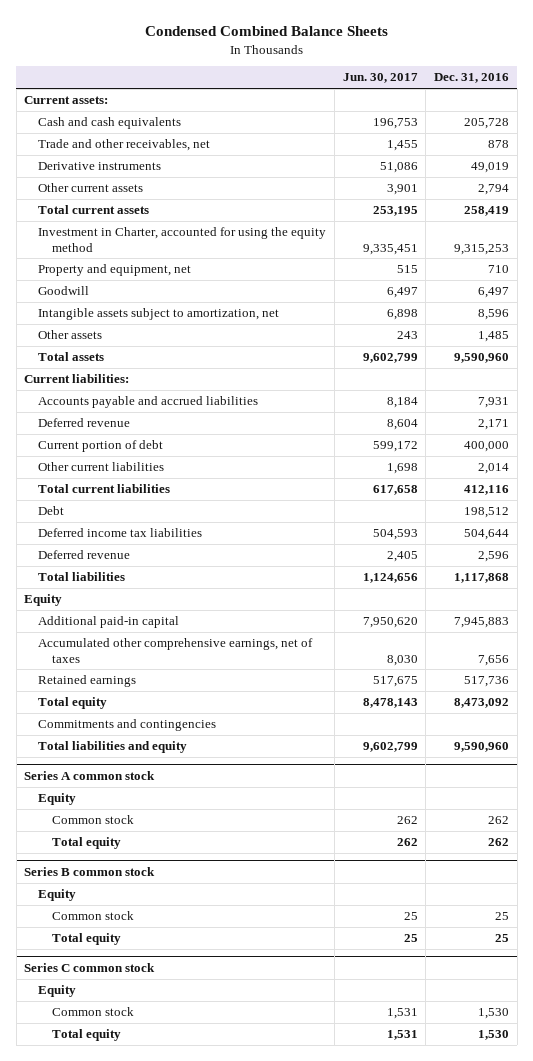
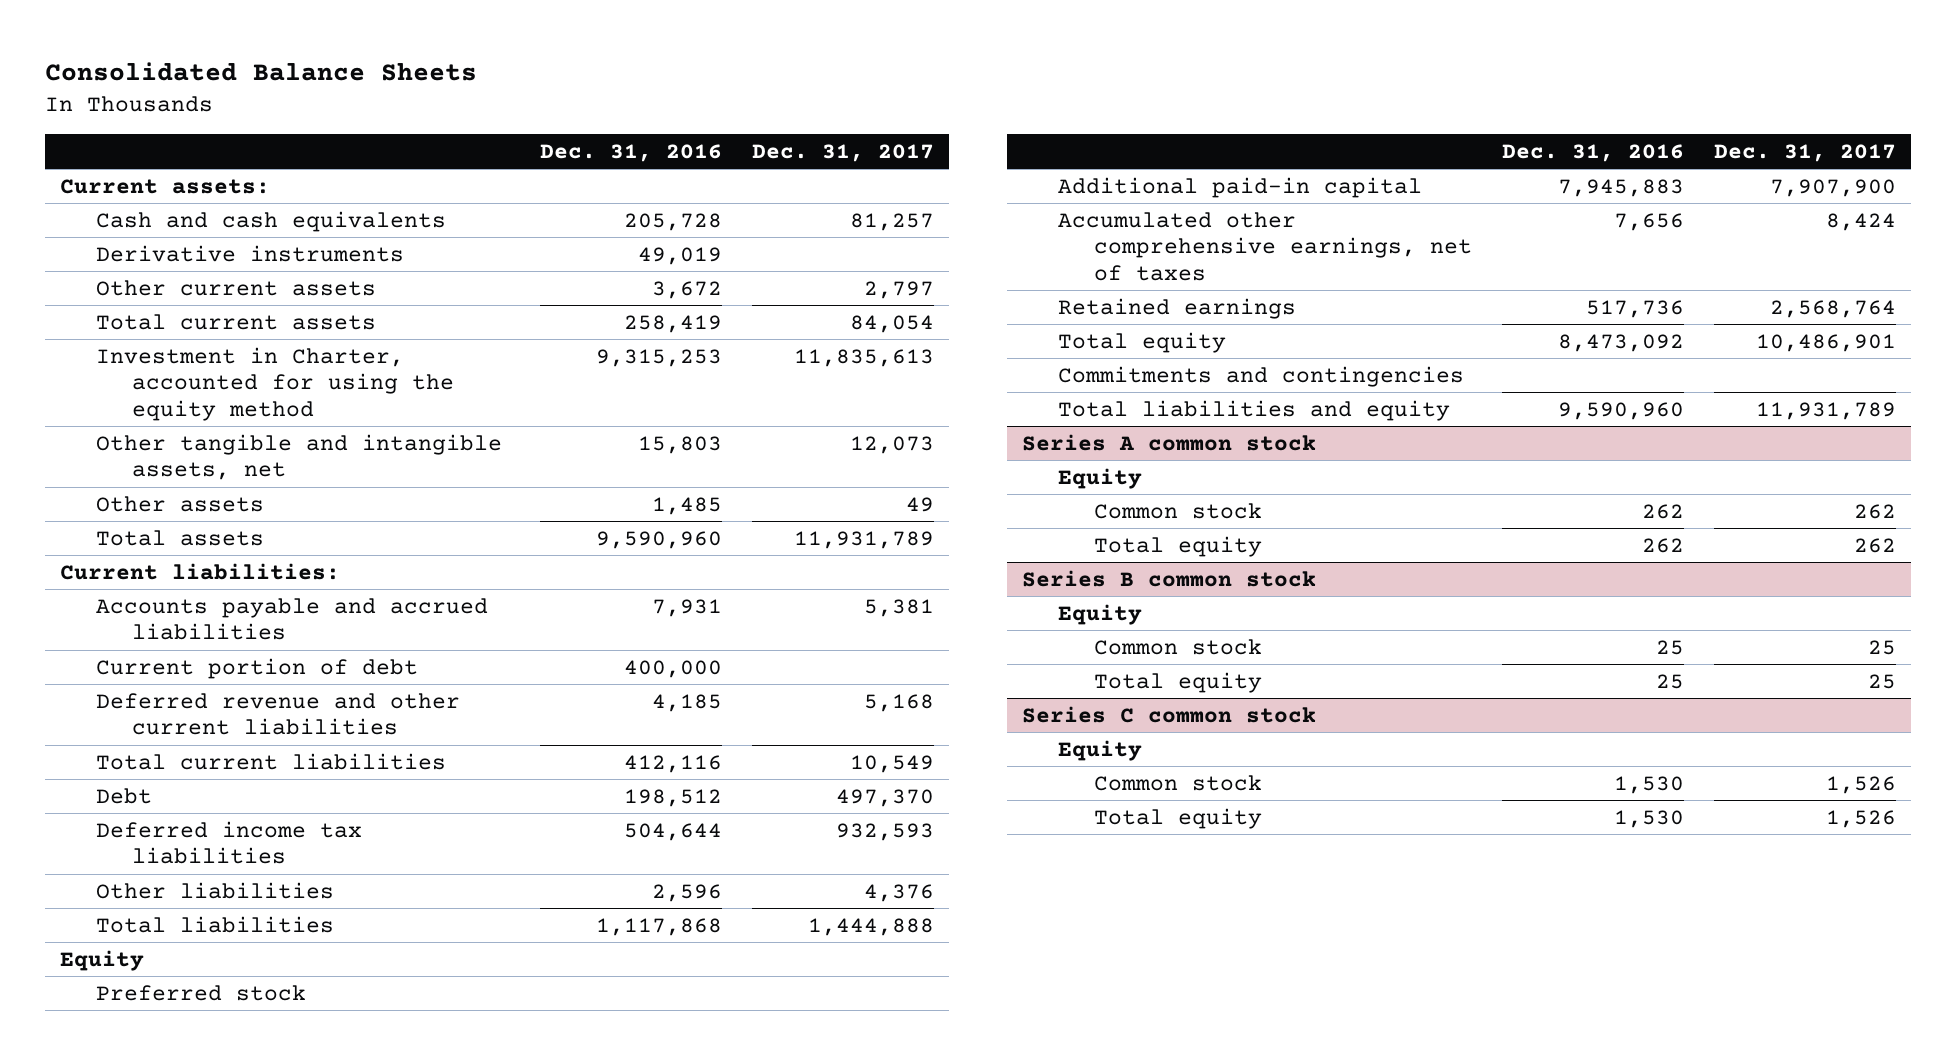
- Condensed Combined Balance Sheets
+ Consolidated Balance Sheets
- | Jun. 30, 2017 | Dec. 31, 2016
+ | Dec. 31, 2016 | Dec. 31, 2017
- Trade and other receivables, net | 1,455 | 878
- Other current assets | 3,901 | 2,794
+ Other current assets | 3,672 | 2,797
- Property and equipment, net | 515 | 710
- Goodwill | 6,497 | 6,497
- Intangible assets subject to amortization, net | 6,898 | 8,596
+ Other tangible and intangible assets, net | 15,803 | 12,073
- Deferred revenue | 8,604 | 2,171
- Other current liabilities | 1,698 | 2,014
+ Deferred revenue and other current liabilities | 4,185 | 5,168
- Deferred revenue | 2,405 | 2,596
+ Other liabilities | 2,596 | 4,376
+ Preferred stock

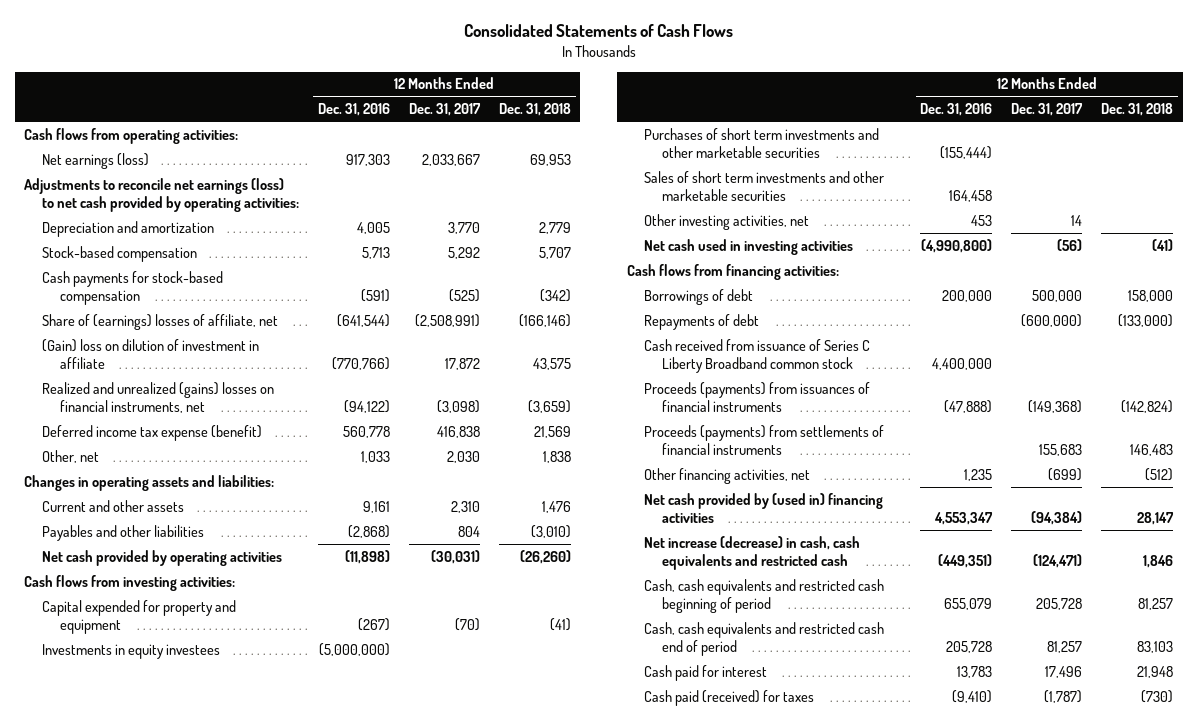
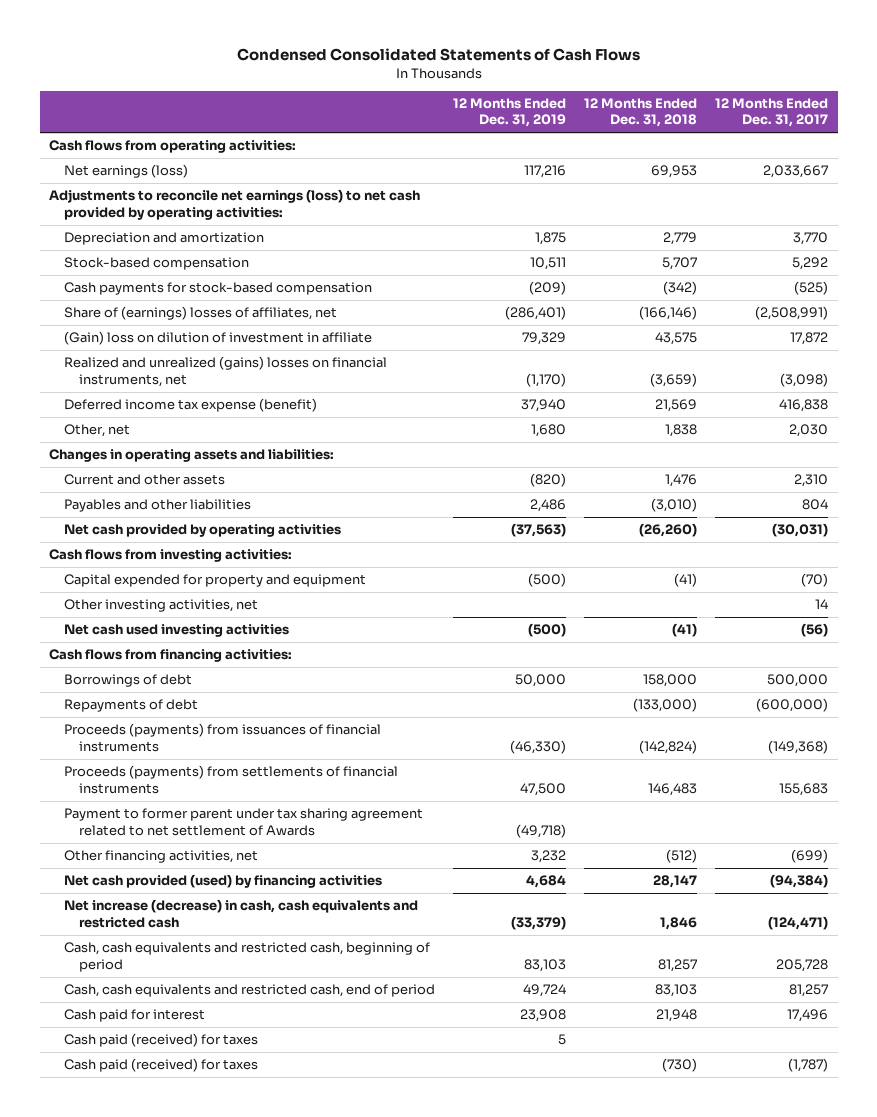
- Consolidated Statements of Cash Flows
+ Condensed Consolidated Statements of Cash Flows
- | 12 Months Ended Dec. 31, 2016 | 12 Months Ended Dec. 31, 2017 | 12 Months Ended Dec. 31, 2018
+ | 12 Months Ended Dec. 31, 2019 | 12 Months Ended Dec. 31, 2018 | 12 Months Ended Dec. 31, 2017
- Share of (earnings) losses of affiliate, net | (641,544) | (2,508,991) | (166,146)
+ Share of (earnings) losses of affiliates, net | (286,401) | (166,146) | (2,508,991)
- Investments in equity investees | (5,000,000) | |
- Purchases of short term investments and other marketable securities | (155,444) | |
- Sales of short term investments and other marketable securities | 164,458 | |
- Net cash used in investing activities | (4,990,800) | (56) | (41)
+ Net cash used investing activities | (500) | (41) | (56)
- Cash received from issuance of Series C Liberty Broadband common stock | 4,400,000 | |
+ Payment to former parent under tax sharing agreement related to net settlement of Awards | (49,718) | |
- Net cash provided by (used in) financing activities | 4,553,347 | (94,384) | 28,147
+ Net cash provided (used) by financing activities | 4,684 | 28,147 | (94,384)
- Cash, cash equivalents and restricted cash beginning of period | 655,079 | 205,728 | 81,257
- Cash, cash equivalents and restricted cash end of period | 205,728 | 81,257 | 83,103
+ Cash, cash equivalents and restricted cash, beginning of period | 83,103 | 81,257 | 205,728
+ Cash, cash equivalents and restricted cash, end of period | 49,724 | 83,103 | 81,257
+ Cash paid (received) for taxes | 5 | |

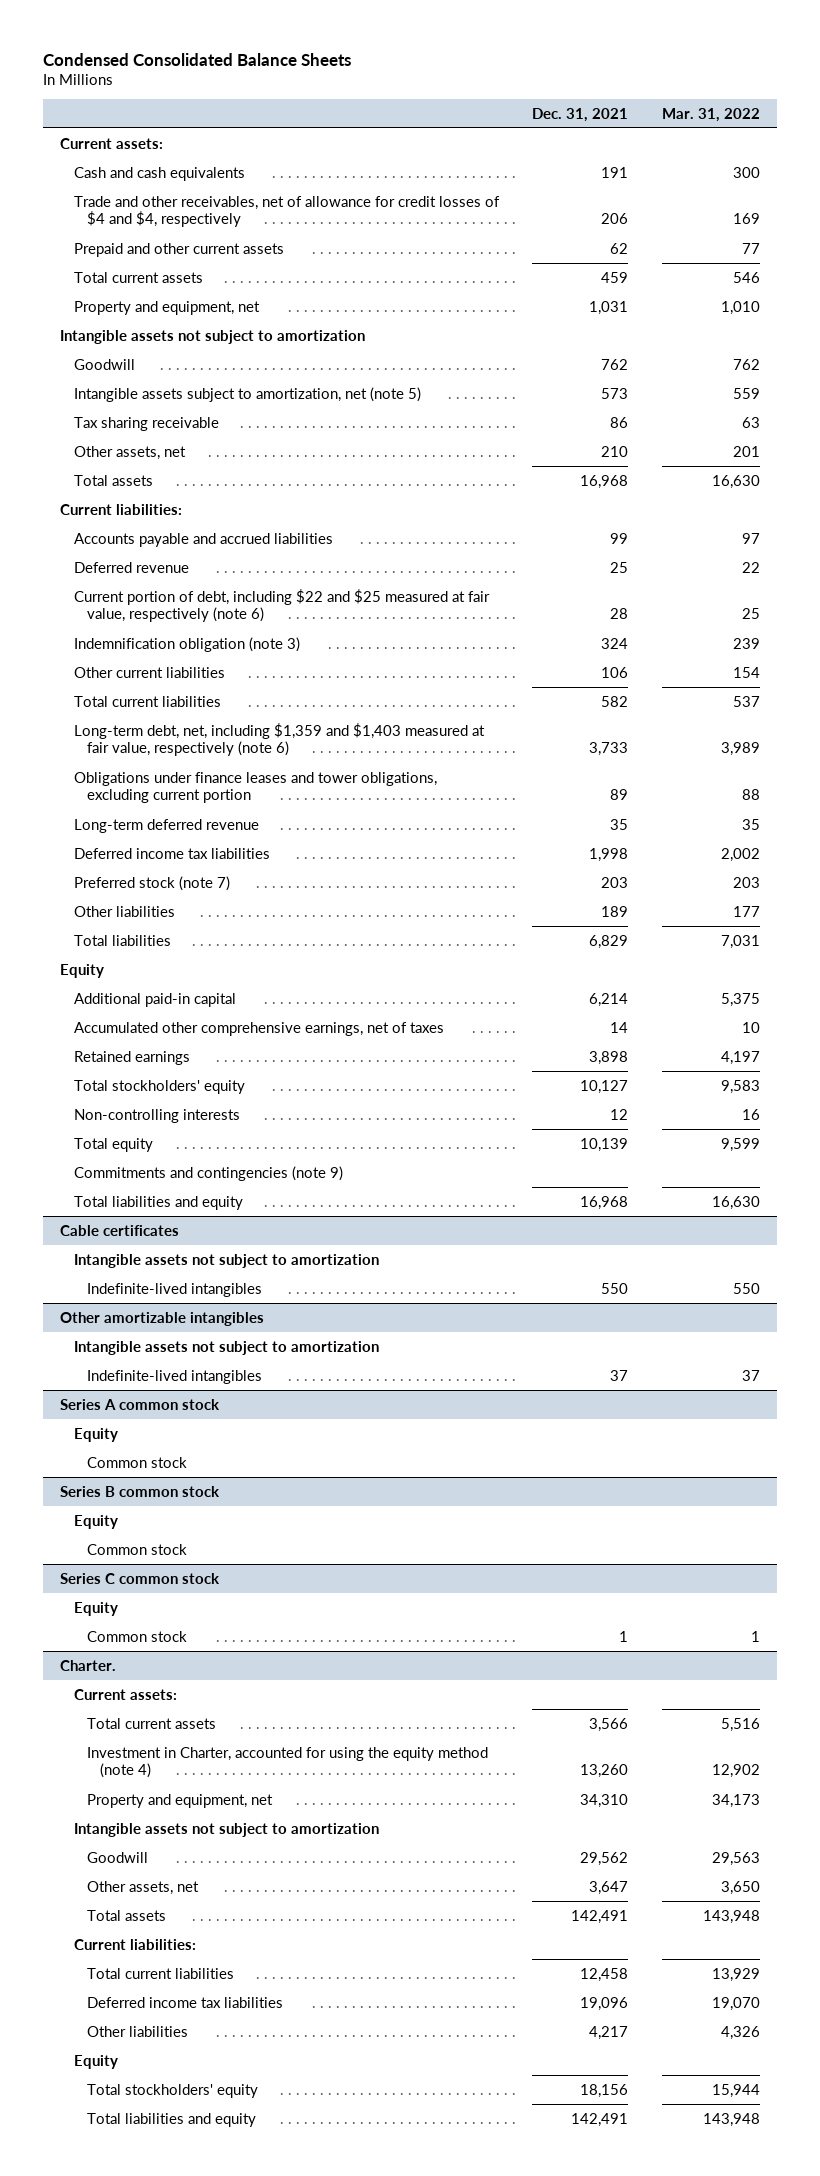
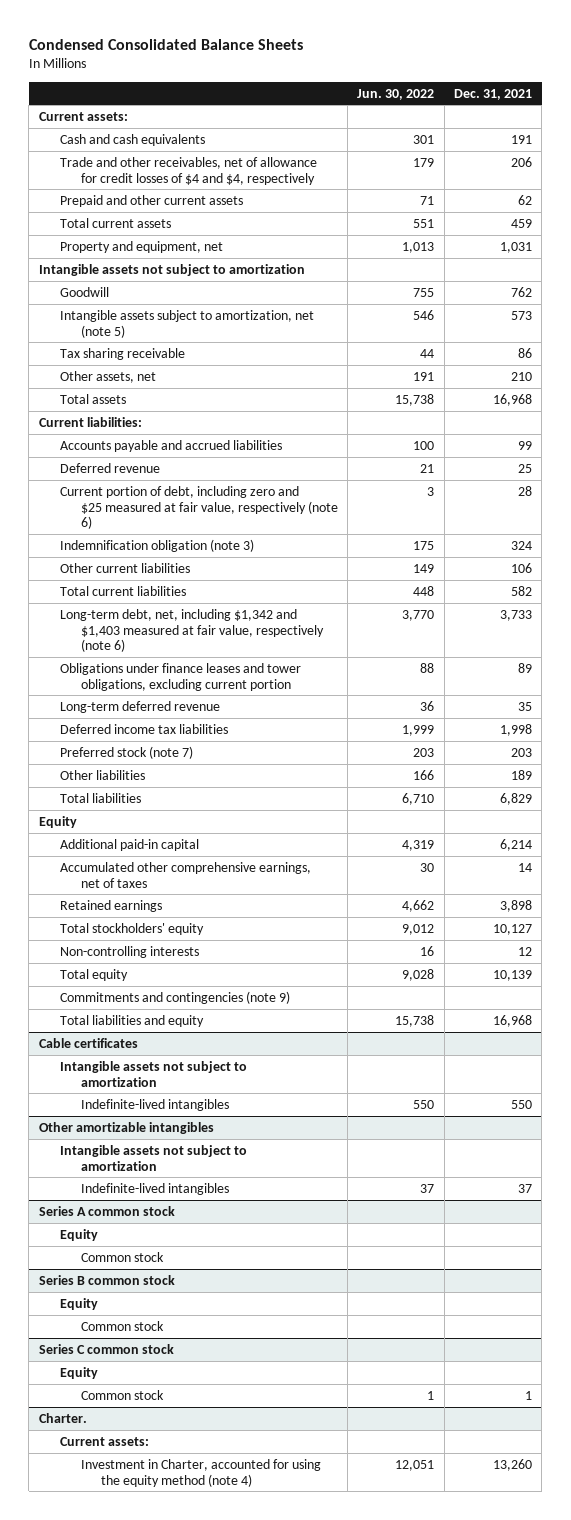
- | Dec. 31, 2021 | Mar. 31, 2022
+ | Jun. 30, 2022 | Dec. 31, 2021
- Current portion of debt, including $22 and $25 measured at fair value, respectively (note 6) | 28 | 25
+ Current portion of debt, including zero and $25 measured at fair value, respectively (note 6) | 3 | 28
- Long-term debt, net, including $1,359 and $1,403 measured at fair value, respectively (note 6) | 3,733 | 3,989
+ Long-term debt, net, including $1,342 and $1,403 measured at fair value, respectively (note 6) | 3,770 | 3,733
@ Charter.
- Total current assets | 3,566 | 5,516
- Property and equipment, net | 34,310 | 34,173
- Intangible assets not subject to amortization
- Goodwill | 29,562 | 29,563
- Other assets, net | 3,647 | 3,650
- Total assets | 142,491 | 143,948
- Current liabilities:
- Total current liabilities | 12,458 | 13,929
- Deferred income tax liabilities | 19,096 | 19,070
- Other liabilities | 4,217 | 4,326
- Equity
- Total stockholders' equity | 18,156 | 15,944
- Total liabilities and equity | 142,491 | 143,948

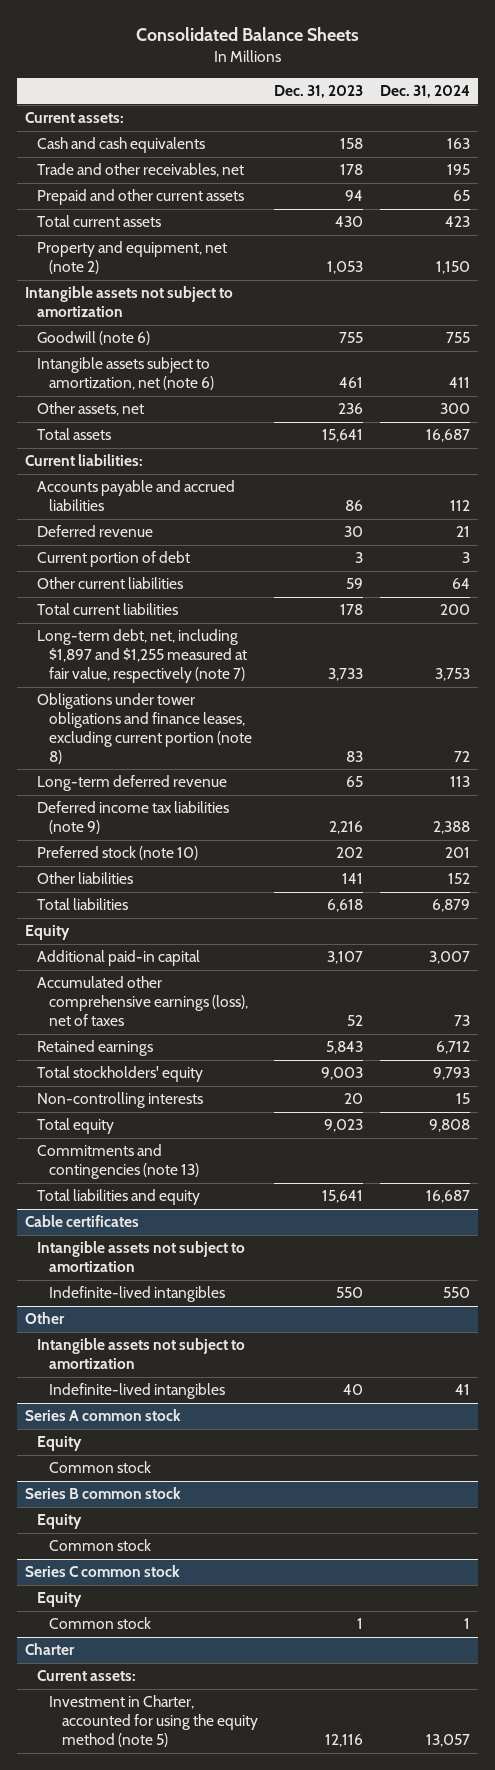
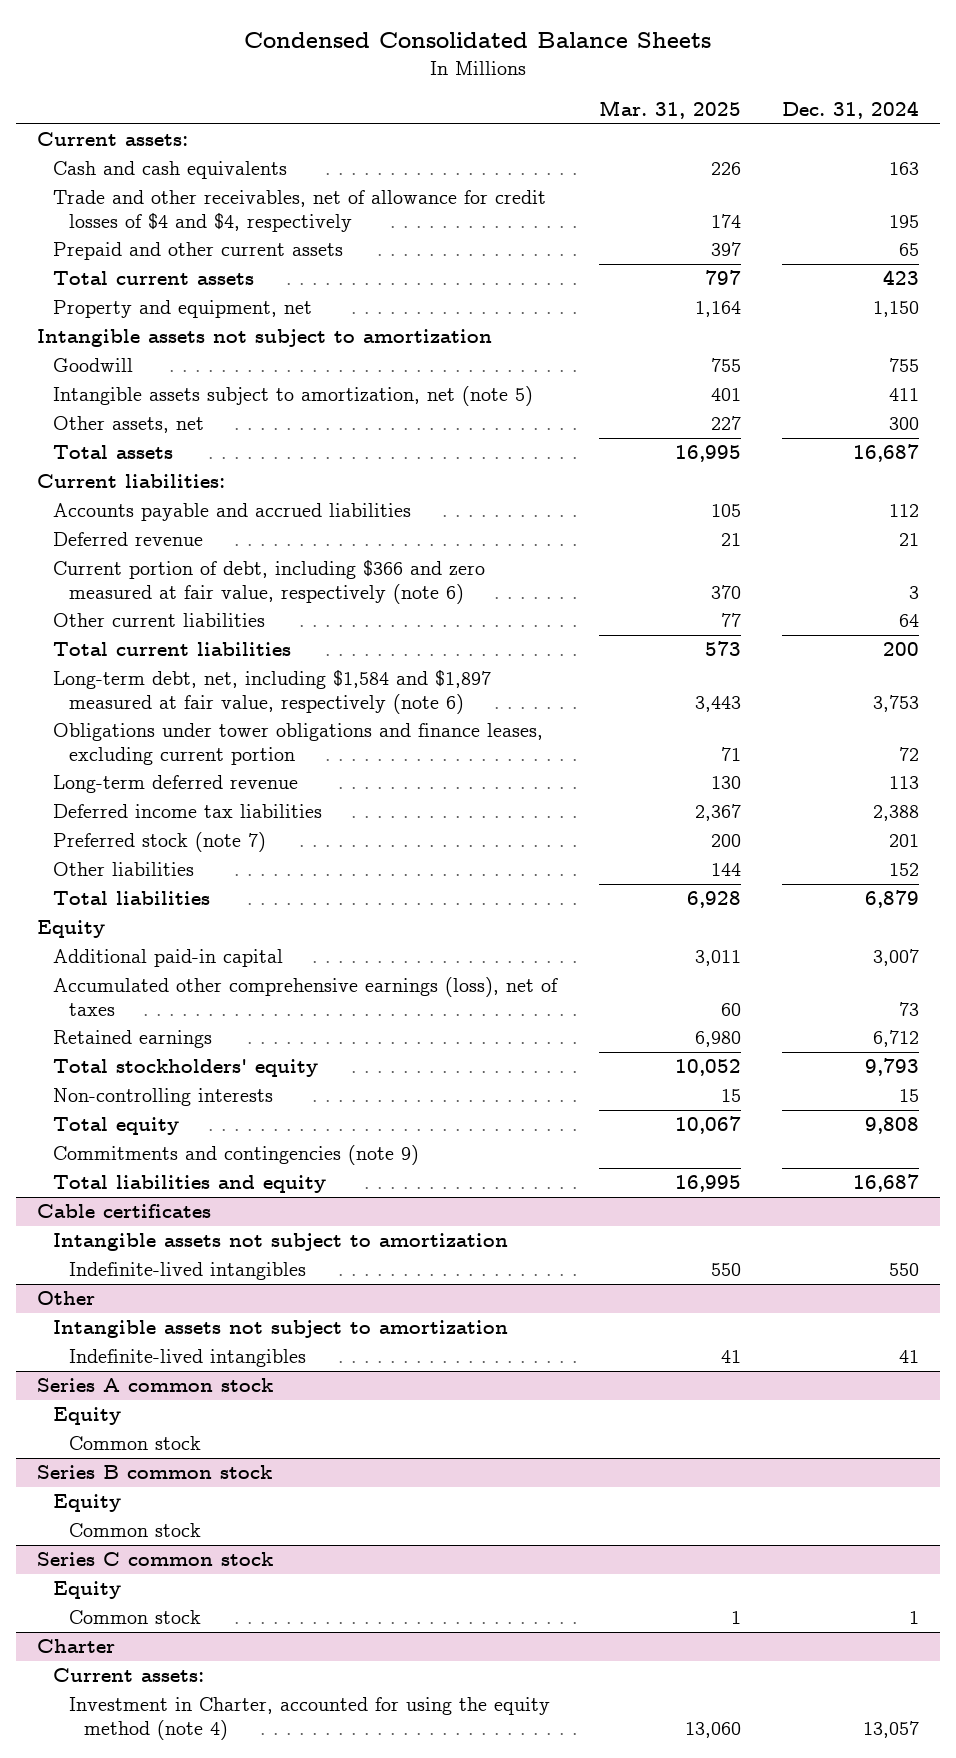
- Consolidated Balance Sheets
+ Condensed Consolidated Balance Sheets
- | Dec. 31, 2023 | Dec. 31, 2024
+ | Mar. 31, 2025 | Dec. 31, 2024
- Trade and other receivables, net | 178 | 195
+ Trade and other receivables, net of allowance for credit losses of $4 and $4, respectively | 174 | 195
- Property and equipment, net (note 2) | 1,053 | 1,150
+ Property and equipment, net | 1,164 | 1,150
- Goodwill (note 6) | 755 | 755
- Intangible assets subject to amortization, net (note 6) | 461 | 411
+ Goodwill | 755 | 755
+ Intangible assets subject to amortization, net (note 5) | 401 | 411
- Current portion of debt | 3 | 3
+ Current portion of debt, including $366 and zero measured at fair value, respectively (note 6) | 370 | 3
- Long-term debt, net, including $1,897 and $1,255 measured at fair value, respectively (note 7) | 3,733 | 3,753
- Obligations under tower obligations and finance leases, excluding current portion (note 8) | 83 | 72
+ Long-term debt, net, including $1,584 and $1,897 measured at fair value, respectively (note 6) | 3,443 | 3,753
+ Obligations under tower obligations and finance leases, excluding current portion | 71 | 72
- Deferred income tax liabilities (note 9) | 2,216 | 2,388
- Preferred stock (note 10) | 202 | 201
+ Deferred income tax liabilities | 2,367 | 2,388
+ Preferred stock (note 7) | 200 | 201
- Commitments and contingencies (note 13)
+ Commitments and contingencies (note 9)
@ Charter
- Investment in Charter, accounted for using the equity method (note 5) | 12,116 | 13,057
+ Investment in Charter, accounted for using the equity method (note 4) | 13,060 | 13,057

